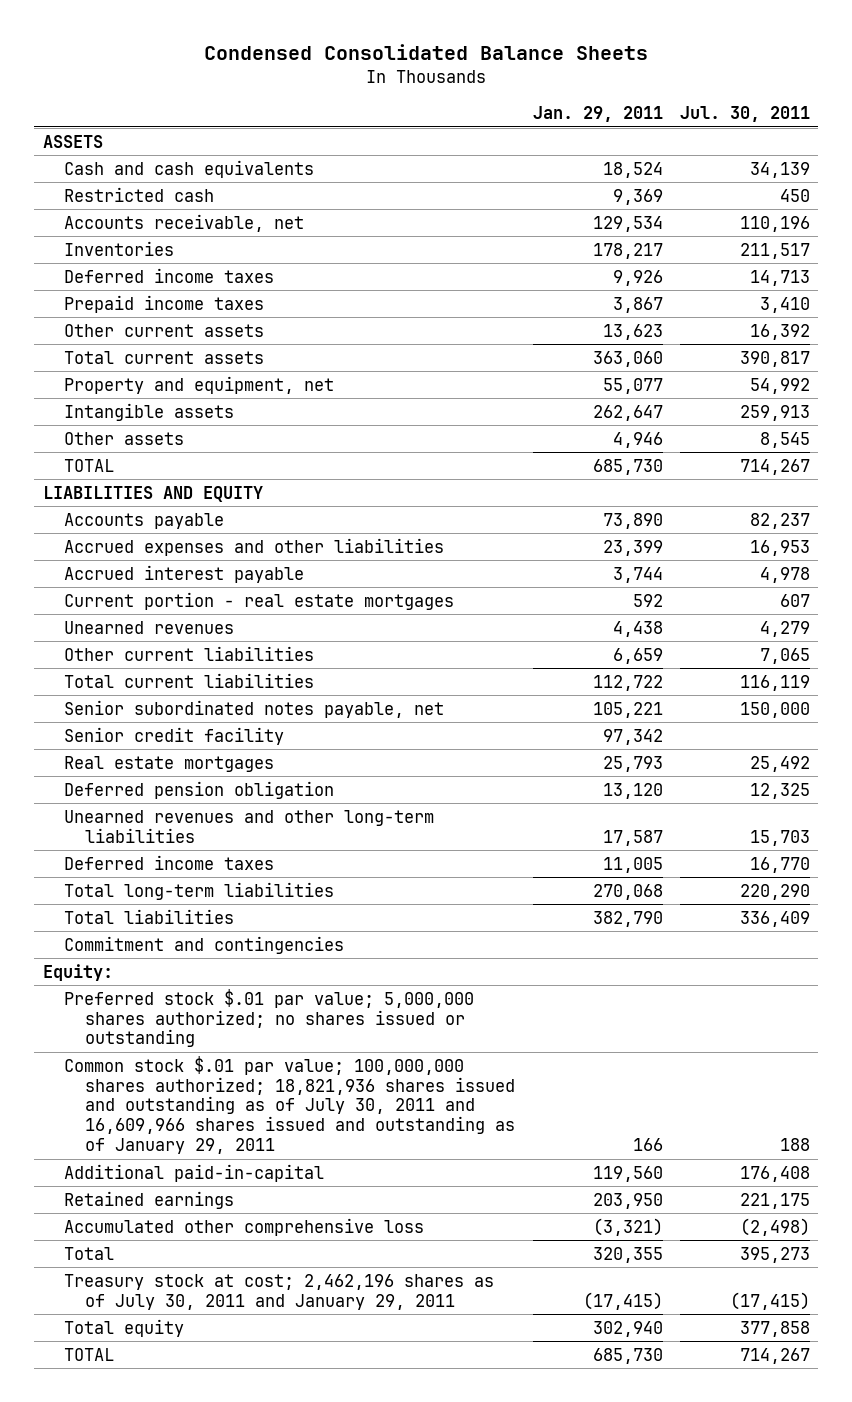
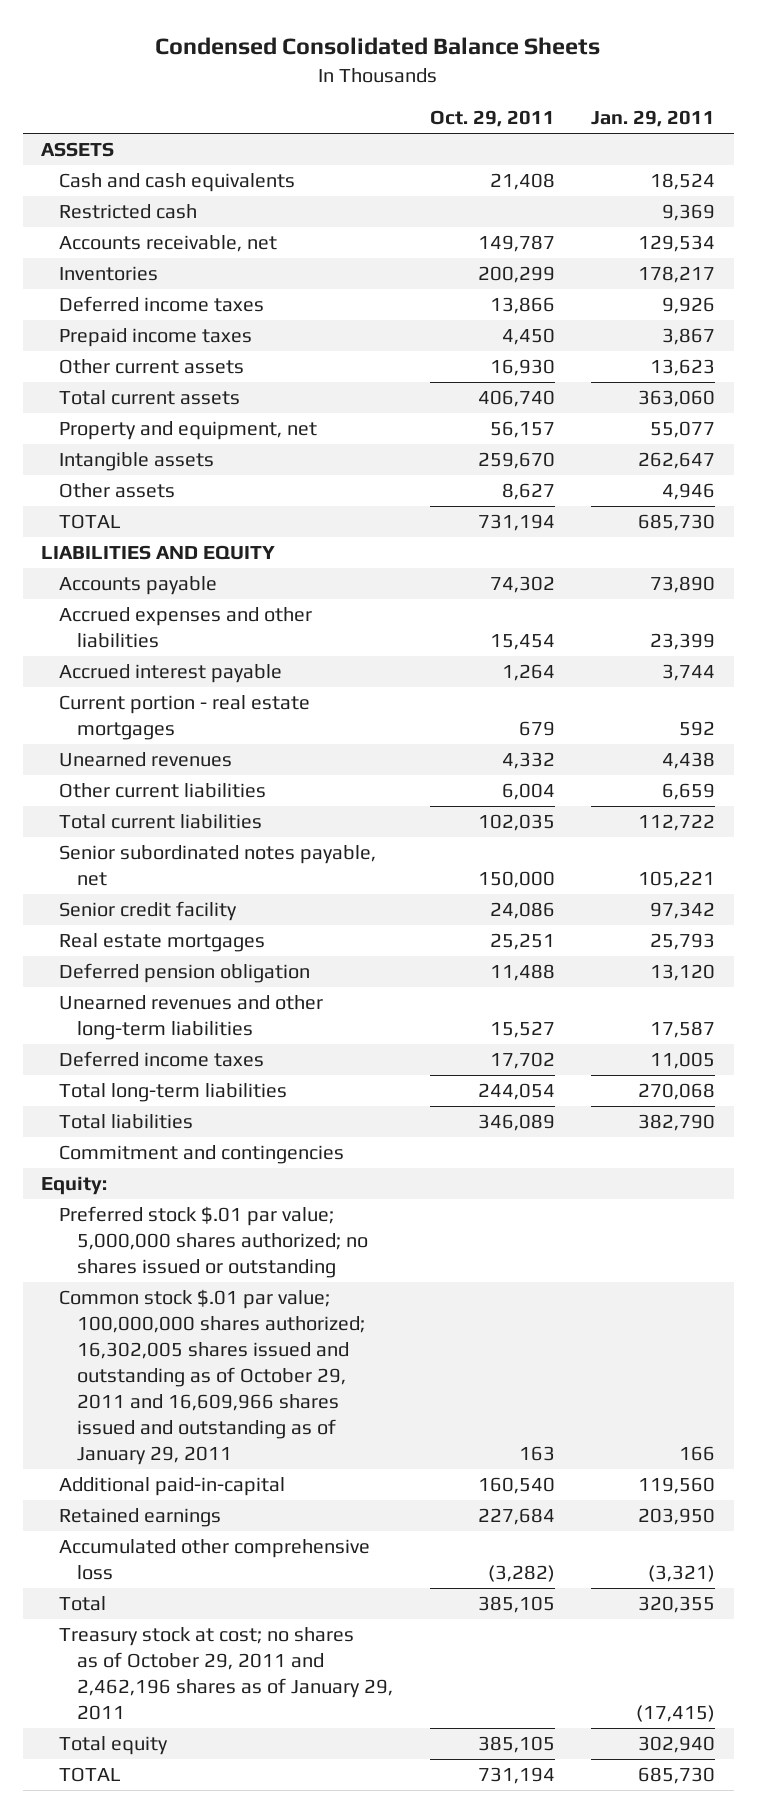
- | Jan. 29, 2011 | Jul. 30, 2011
+ | Oct. 29, 2011 | Jan. 29, 2011
- Common stock $.01 par value; 100,000,000 shares authorized; 18,821,936 shares issued and outstanding as of July 30, 2011 and 16,609,966 shares issued and outstanding as of January 29, 2011 | 166 | 188
+ Common stock $.01 par value; 100,000,000 shares authorized; 16,302,005 shares issued and outstanding as of October 29, 2011 and 16,609,966 shares issued and outstanding as of January 29, 2011 | 163 | 166
- Treasury stock at cost; 2,462,196 shares as of July 30, 2011 and January 29, 2011 | (17,415) | (17,415)
+ Treasury stock at cost; no shares as of October 29, 2011 and 2,462,196 shares as of January 29, 2011 | | (17,415)

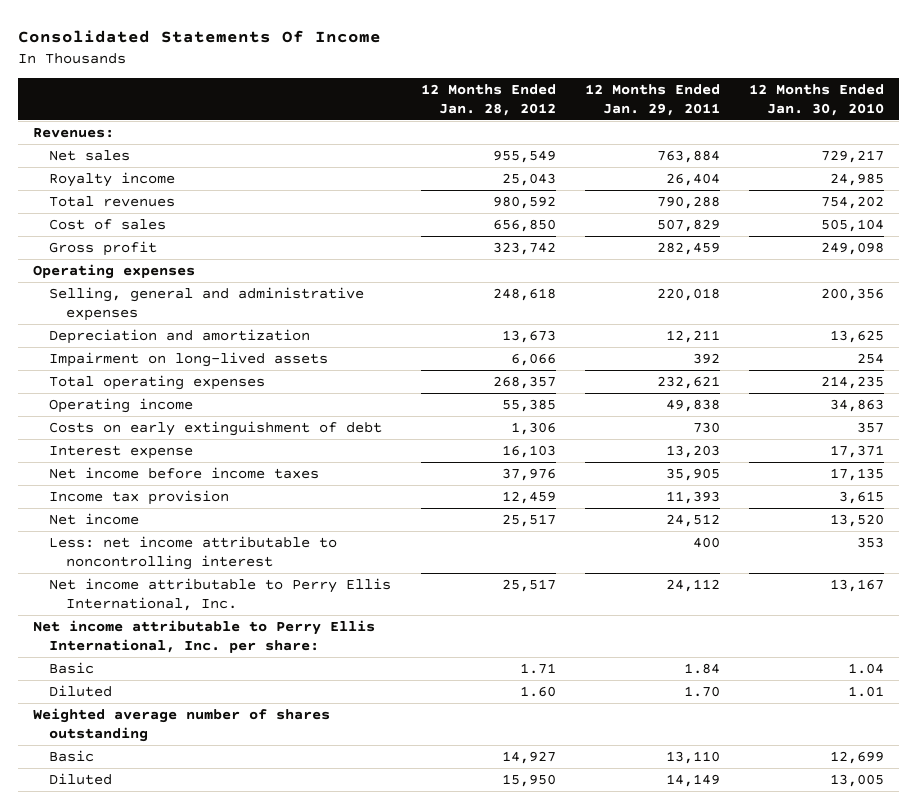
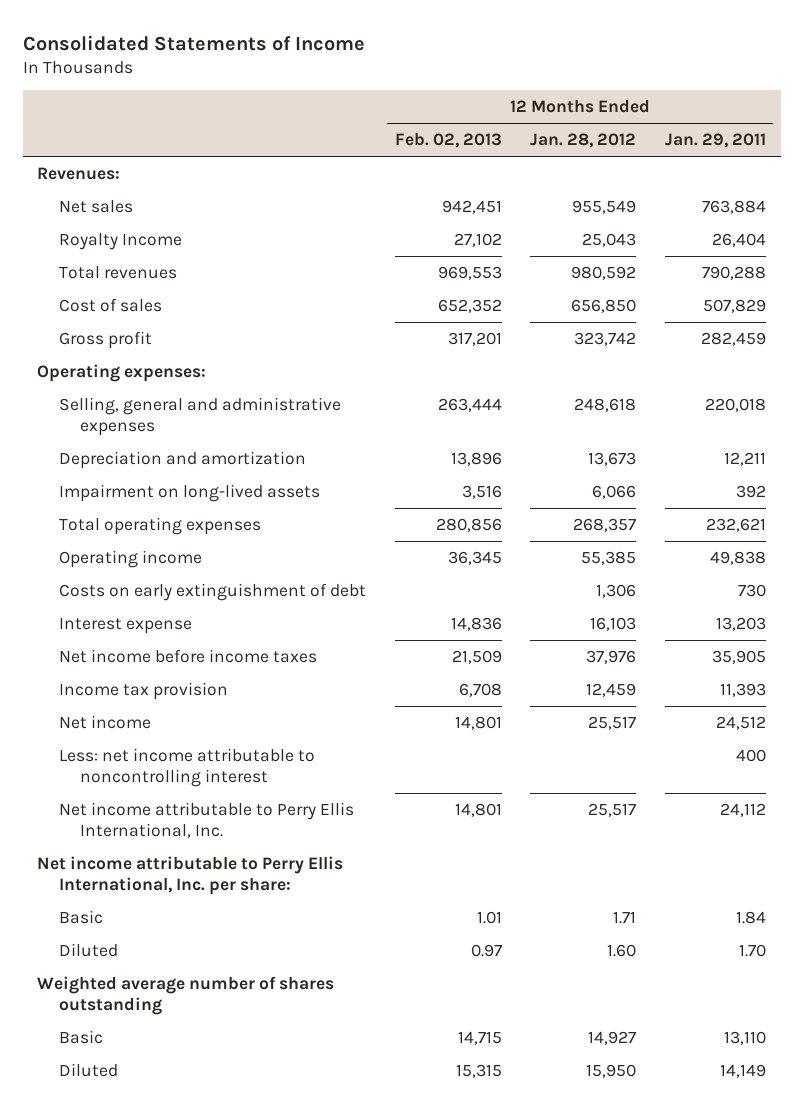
- Consolidated Statements Of Income
+ Consolidated Statements of Income
- | 12 Months Ended Jan. 28, 2012 | 12 Months Ended Jan. 29, 2011 | 12 Months Ended Jan. 30, 2010
+ | 12 Months Ended Feb. 02, 2013 | 12 Months Ended Jan. 28, 2012 | 12 Months Ended Jan. 29, 2011
- Royalty income | 25,043 | 26,404 | 24,985
+ Royalty Income | 27,102 | 25,043 | 26,404
- Operating expenses
+ Operating expenses:

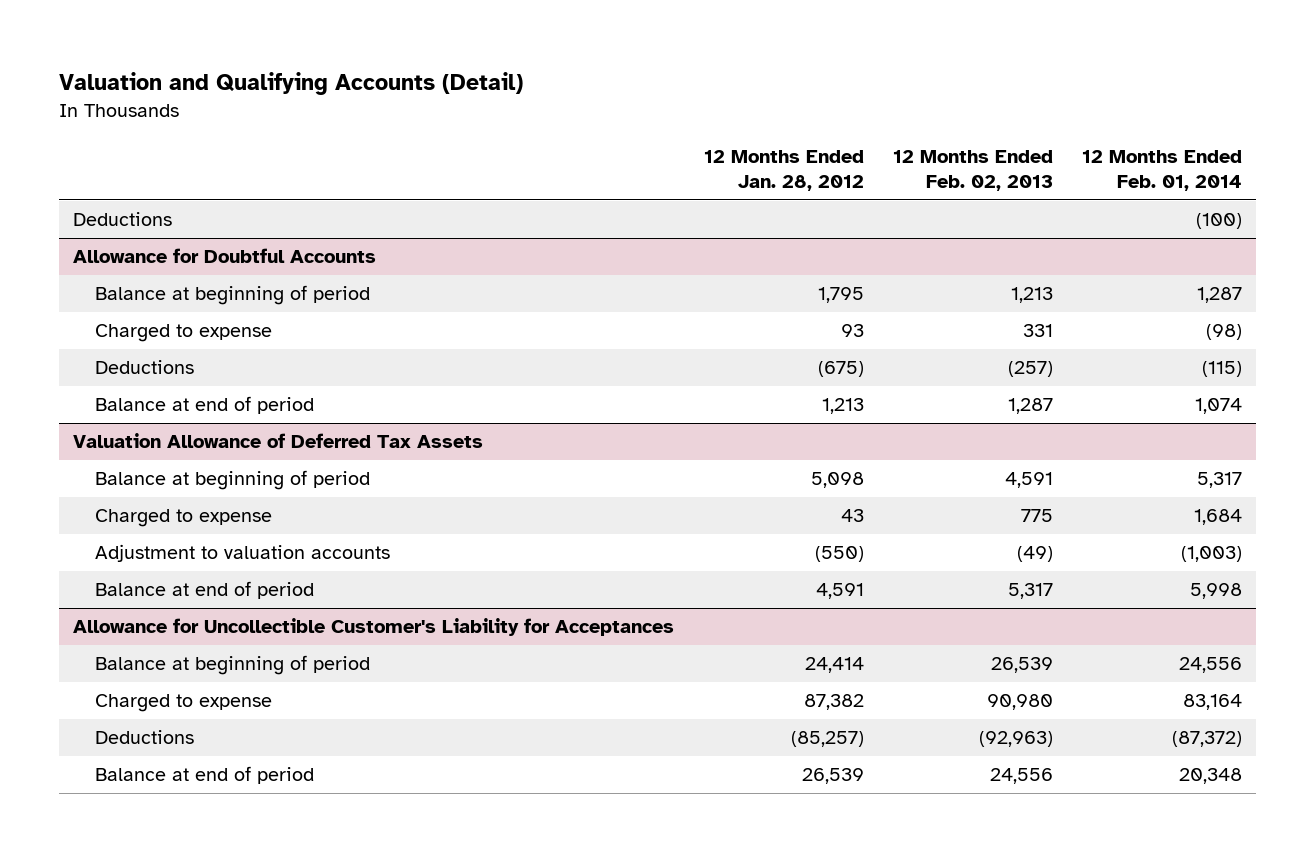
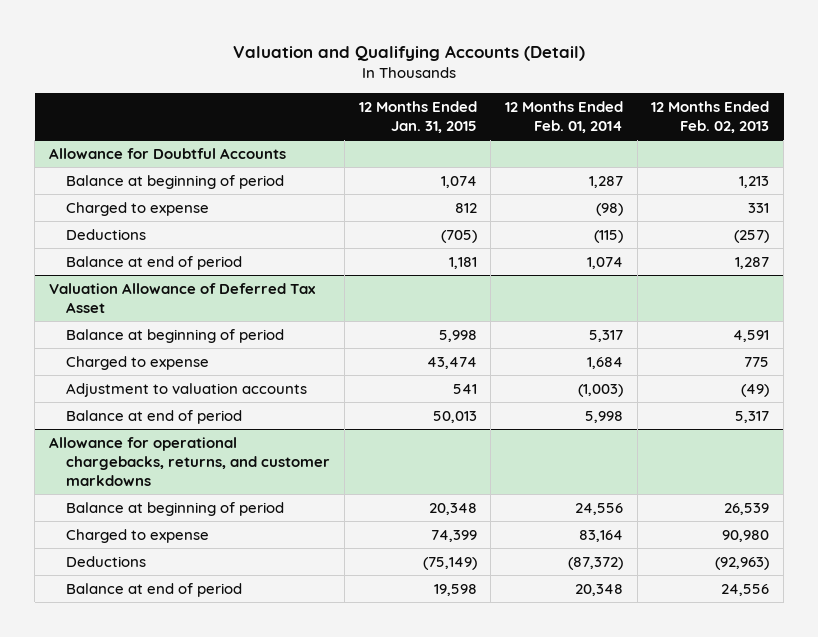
- | 12 Months Ended Jan. 28, 2012 | 12 Months Ended Feb. 02, 2013 | 12 Months Ended Feb. 01, 2014
+ | 12 Months Ended Jan. 31, 2015 | 12 Months Ended Feb. 01, 2014 | 12 Months Ended Feb. 02, 2013
- Deductions | | | (100)
- Valuation Allowance of Deferred Tax Assets
+ Valuation Allowance of Deferred Tax Asset
- Allowance for Uncollectible Customer's Liability for Acceptances
+ Allowance for operational chargebacks, returns, and customer markdowns

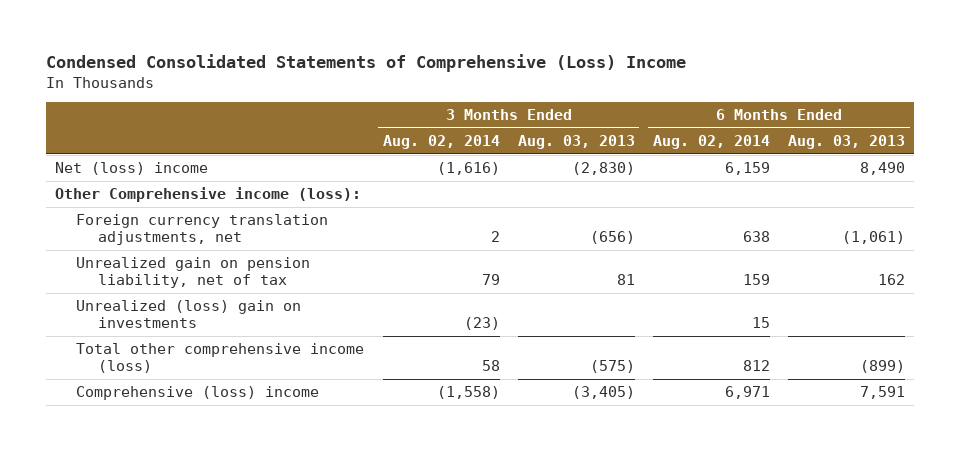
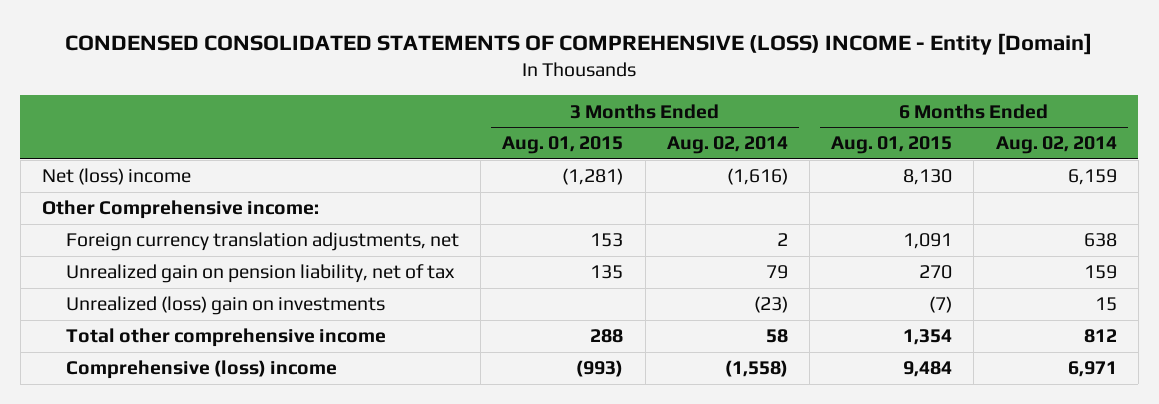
- Condensed Consolidated Statements of Comprehensive (Loss) Income
+ CONDENSED CONSOLIDATED STATEMENTS OF COMPREHENSIVE (LOSS) INCOME - Entity [Domain]
- | 3 Months Ended Aug. 02, 2014 | 3 Months Ended Aug. 03, 2013 | 6 Months Ended Aug. 02, 2014 | 6 Months Ended Aug. 03, 2013
+ | 3 Months Ended Aug. 01, 2015 | 3 Months Ended Aug. 02, 2014 | 6 Months Ended Aug. 01, 2015 | 6 Months Ended Aug. 02, 2014
- Other Comprehensive income (loss):
+ Other Comprehensive income:
- Total other comprehensive income (loss) | 58 | (575) | 812 | (899)
+ Total other comprehensive income | 288 | 58 | 1,354 | 812

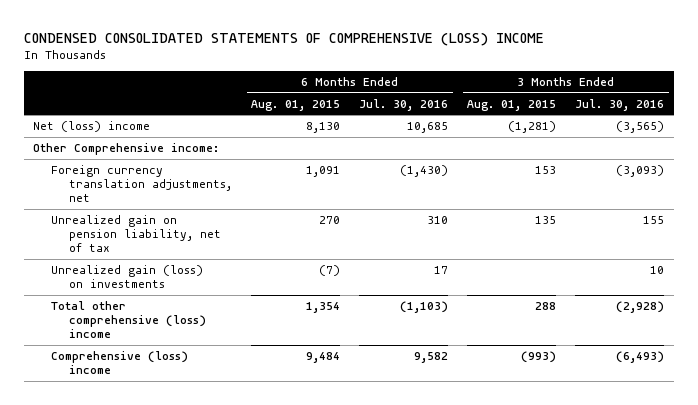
- CONDENSED CONSOLIDATED STATEMENTS OF COMPREHENSIVE (LOSS) INCOME - Entity [Domain]
+ CONDENSED CONSOLIDATED STATEMENTS OF COMPREHENSIVE (LOSS) INCOME
- | 3 Months Ended Aug. 01, 2015 | 3 Months Ended Aug. 02, 2014 | 6 Months Ended Aug. 01, 2015 | 6 Months Ended Aug. 02, 2014
+ | 6 Months Ended Aug. 01, 2015 | 6 Months Ended Jul. 30, 2016 | 3 Months Ended Aug. 01, 2015 | 3 Months Ended Jul. 30, 2016
- Unrealized (loss) gain on investments | | (23) | (7) | 15
- Total other comprehensive income | 288 | 58 | 1,354 | 812
+ Unrealized gain (loss) on investments | (7) | 17 | | 10
+ Total other comprehensive (loss) income | 1,354 | (1,103) | 288 | (2,928)

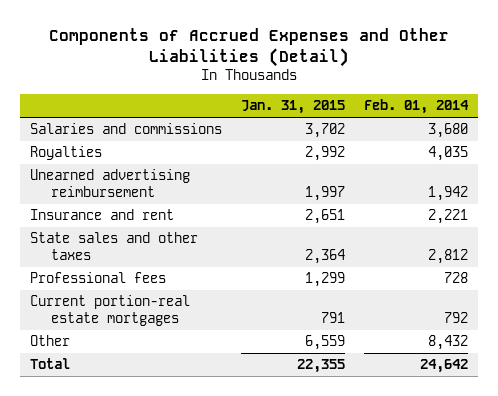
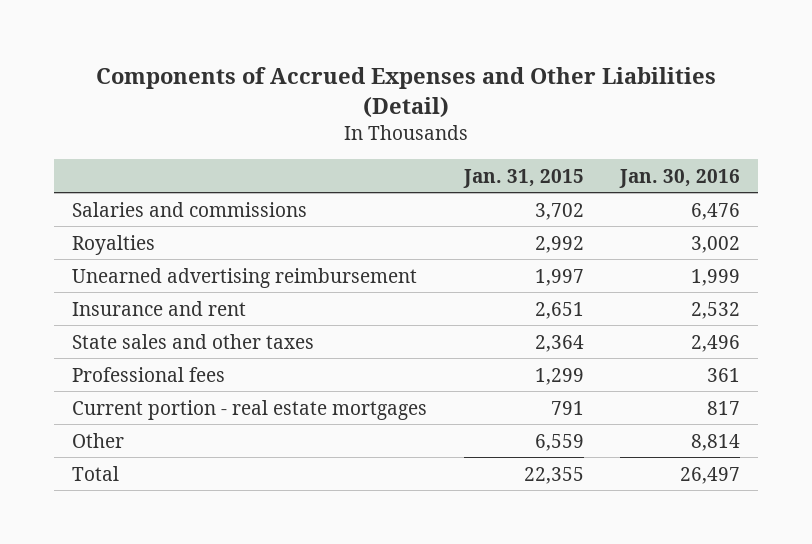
- | Jan. 31, 2015 | Feb. 01, 2014
+ | Jan. 31, 2015 | Jan. 30, 2016
- Current portion-real estate mortgages | 791 | 792
+ Current portion - real estate mortgages | 791 | 817

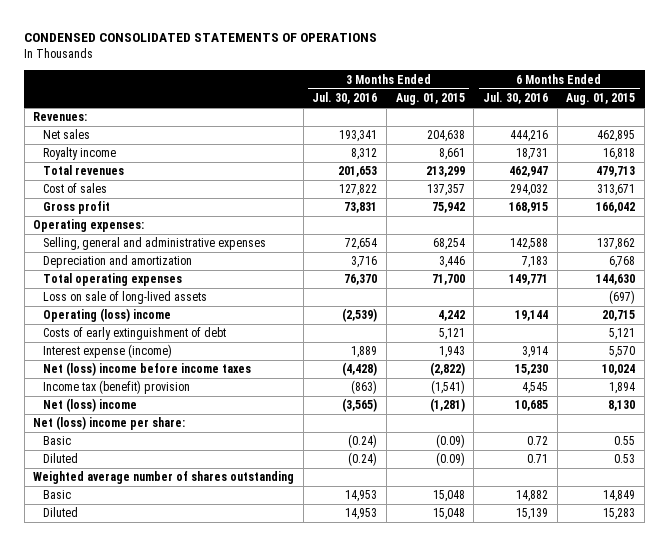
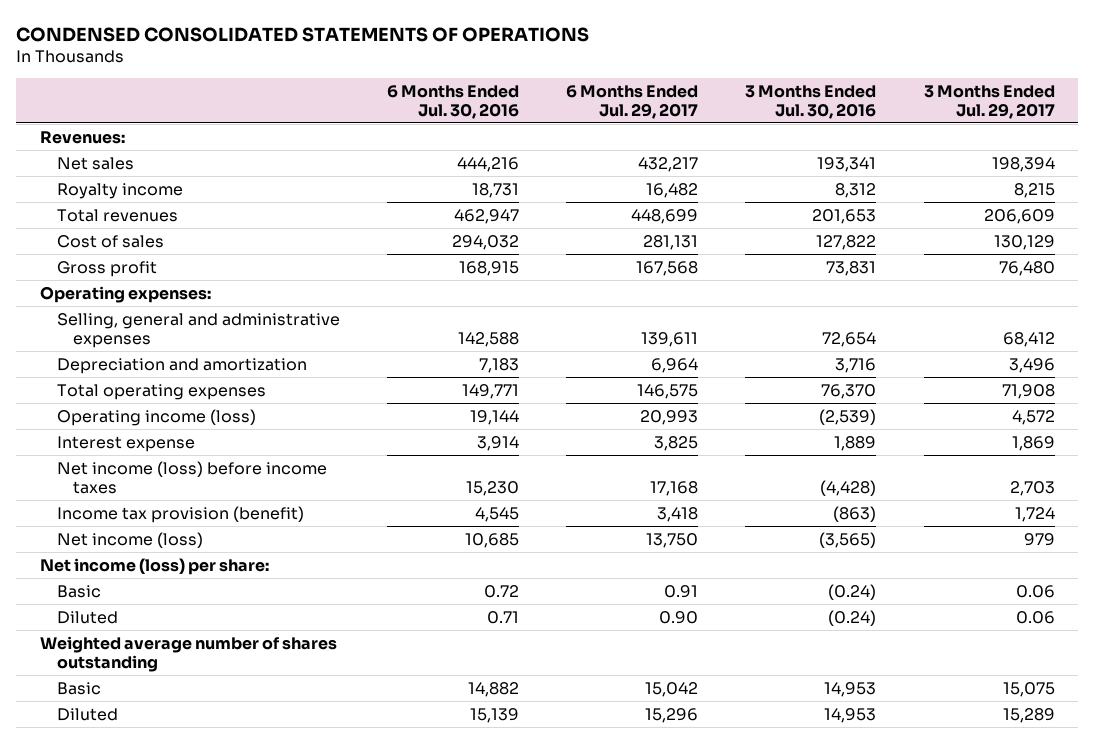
- | 3 Months Ended Jul. 30, 2016 | 3 Months Ended Aug. 01, 2015 | 6 Months Ended Jul. 30, 2016 | 6 Months Ended Aug. 01, 2015
+ | 6 Months Ended Jul. 30, 2016 | 6 Months Ended Jul. 29, 2017 | 3 Months Ended Jul. 30, 2016 | 3 Months Ended Jul. 29, 2017
- Loss on sale of long-lived assets | | | | (697)
- Operating (loss) income | (2,539) | 4,242 | 19,144 | 20,715
- Costs of early extinguishment of debt | | 5,121 | | 5,121
- Interest expense (income) | 1,889 | 1,943 | 3,914 | 5,570
- Net (loss) income before income taxes | (4,428) | (2,822) | 15,230 | 10,024
- Income tax (benefit) provision | (863) | (1,541) | 4,545 | 1,894
- Net (loss) income | (3,565) | (1,281) | 10,685 | 8,130
- Net (loss) income per share:
+ Operating income (loss) | 19,144 | 20,993 | (2,539) | 4,572
+ Interest expense | 3,914 | 3,825 | 1,889 | 1,869
+ Net income (loss) before income taxes | 15,230 | 17,168 | (4,428) | 2,703
+ Income tax provision (benefit) | 4,545 | 3,418 | (863) | 1,724
+ Net income (loss) | 10,685 | 13,750 | (3,565) | 979
+ Net income (loss) per share:

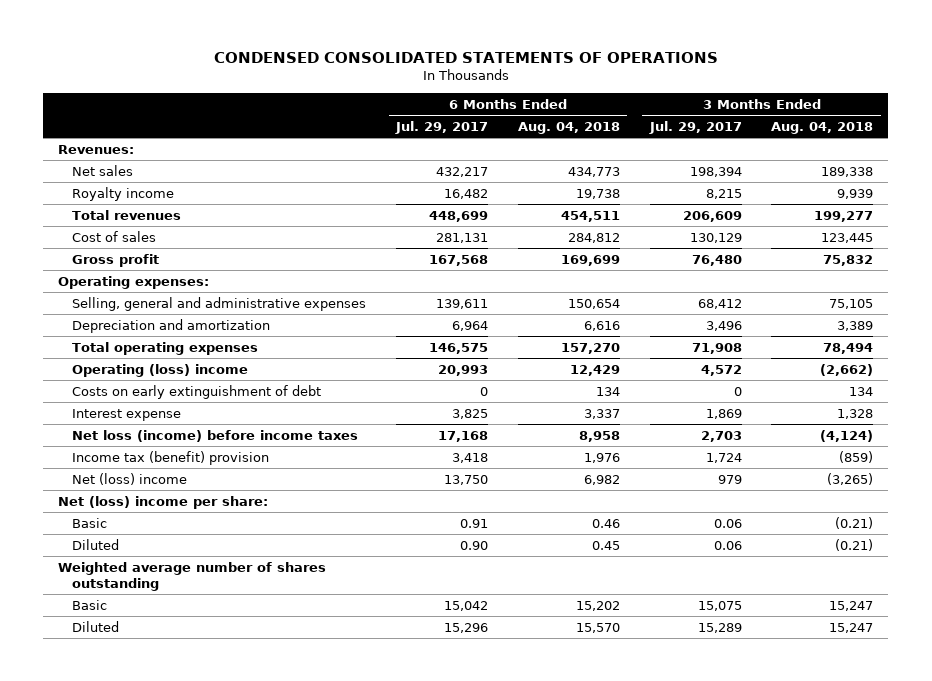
- | 6 Months Ended Jul. 30, 2016 | 6 Months Ended Jul. 29, 2017 | 3 Months Ended Jul. 30, 2016 | 3 Months Ended Jul. 29, 2017
+ | 6 Months Ended Jul. 29, 2017 | 6 Months Ended Aug. 04, 2018 | 3 Months Ended Jul. 29, 2017 | 3 Months Ended Aug. 04, 2018
- Operating income (loss) | 19,144 | 20,993 | (2,539) | 4,572
+ Operating (loss) income | 20,993 | 12,429 | 4,572 | (2,662)
+ Costs on early extinguishment of debt | 0 | 134 | 0 | 134
- Net income (loss) before income taxes | 15,230 | 17,168 | (4,428) | 2,703
- Income tax provision (benefit) | 4,545 | 3,418 | (863) | 1,724
- Net income (loss) | 10,685 | 13,750 | (3,565) | 979
- Net income (loss) per share:
+ Net loss (income) before income taxes | 17,168 | 8,958 | 2,703 | (4,124)
+ Income tax (benefit) provision | 3,418 | 1,976 | 1,724 | (859)
+ Net (loss) income | 13,750 | 6,982 | 979 | (3,265)
+ Net (loss) income per share:

